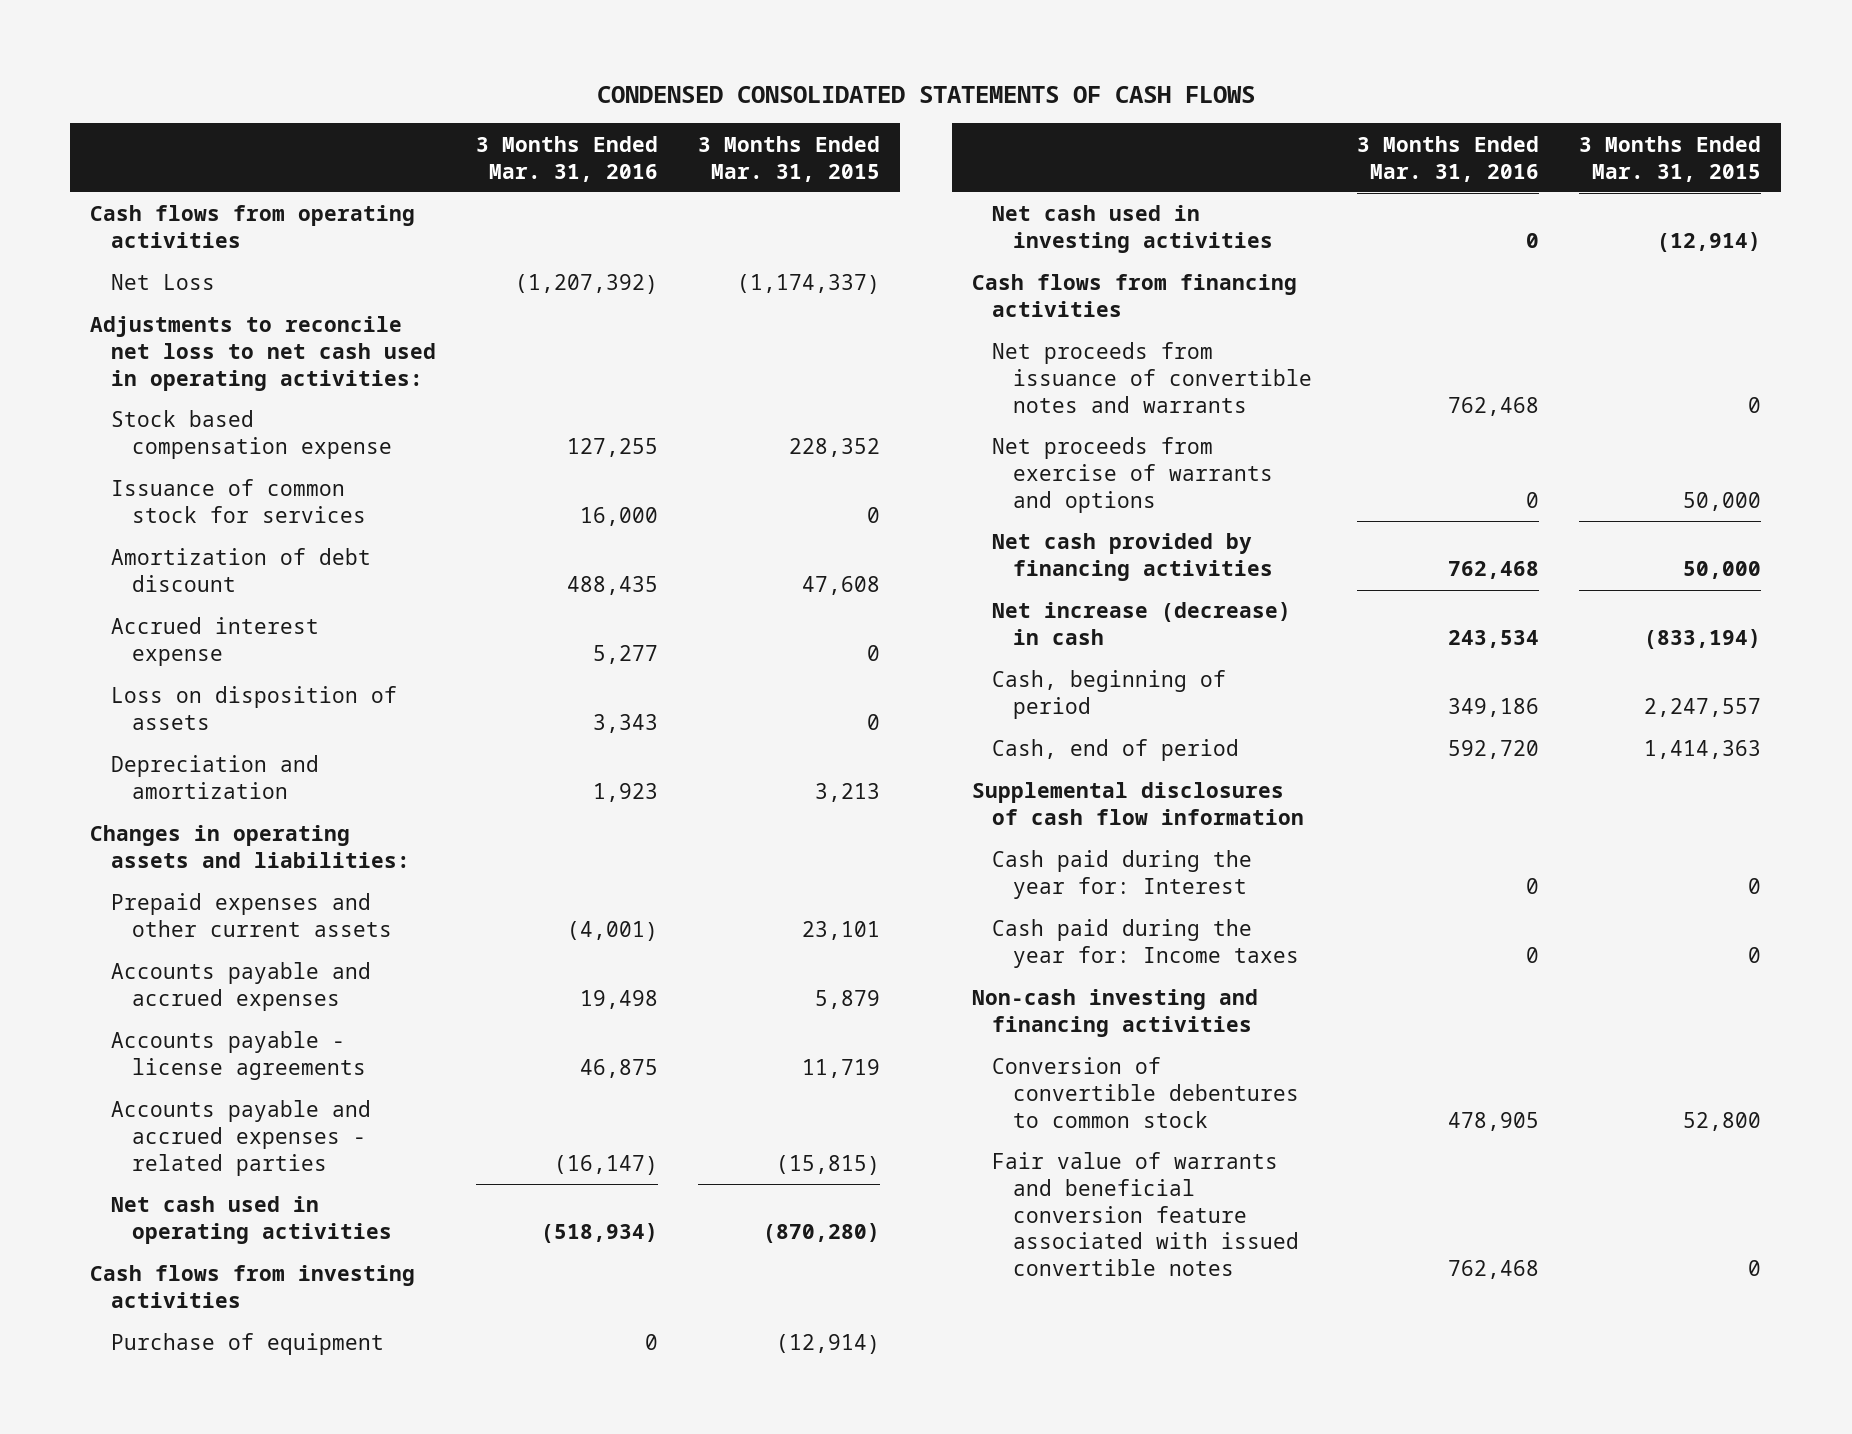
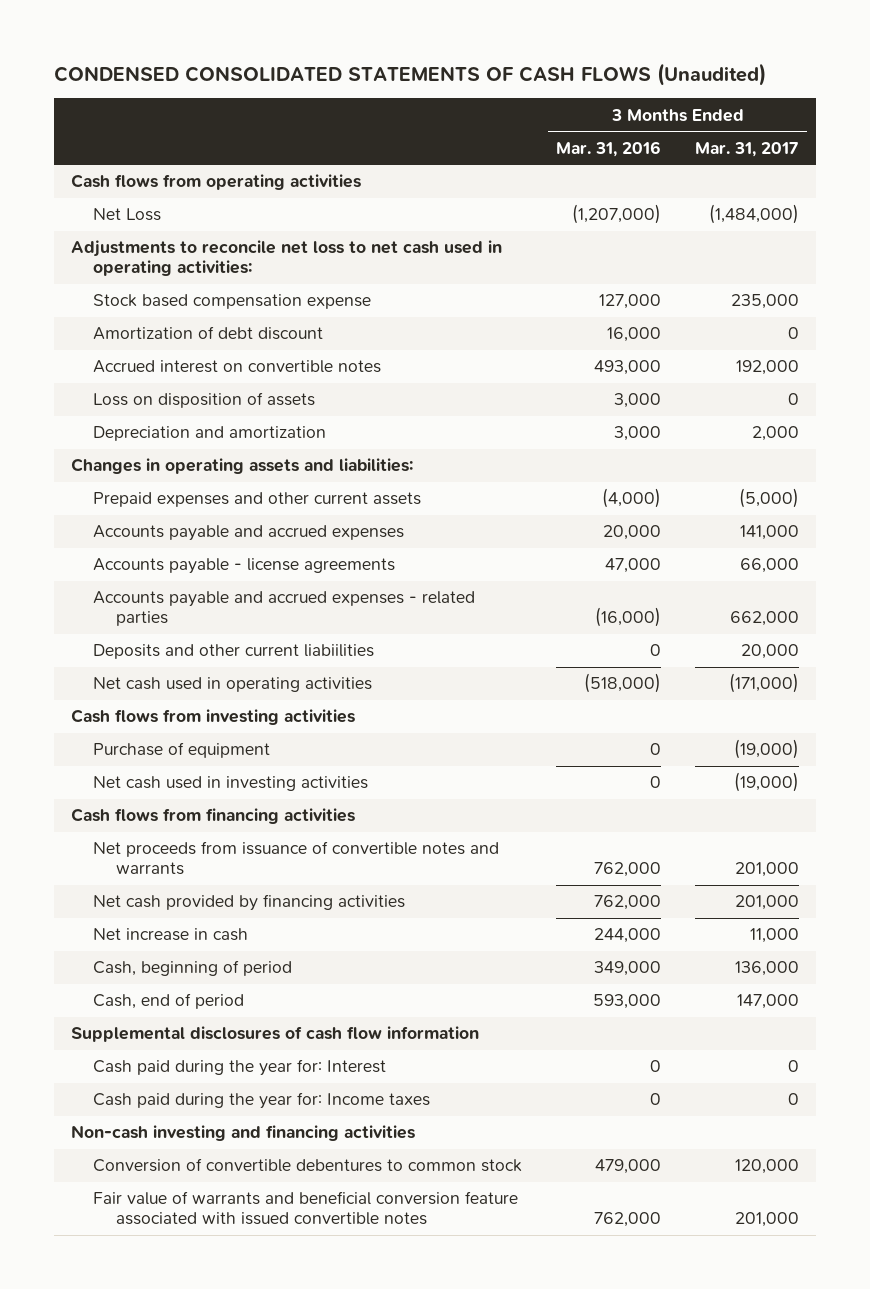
- CONDENSED CONSOLIDATED STATEMENTS OF CASH FLOWS
+ CONDENSED CONSOLIDATED STATEMENTS OF CASH FLOWS (Unaudited)
- | 3 Months Ended Mar. 31, 2016 | 3 Months Ended Mar. 31, 2015
+ | 3 Months Ended Mar. 31, 2016 | 3 Months Ended Mar. 31, 2017
- Net Loss | (1,207,392) | (1,174,337)
+ Net Loss | (1,207,000) | (1,484,000)
- Stock based compensation expense | 127,255 | 228,352
- Issuance of common stock for services | 16,000 | 0
- Amortization of debt discount | 488,435 | 47,608
- Accrued interest expense | 5,277 | 0
- Loss on disposition of assets | 3,343 | 0
- Depreciation and amortization | 1,923 | 3,213
+ Stock based compensation expense | 127,000 | 235,000
+ Amortization of debt discount | 16,000 | 0
+ Accrued interest on convertible notes | 493,000 | 192,000
+ Loss on disposition of assets | 3,000 | 0
+ Depreciation and amortization | 3,000 | 2,000
- Prepaid expenses and other current assets | (4,001) | 23,101
- Accounts payable and accrued expenses | 19,498 | 5,879
- Accounts payable - license agreements | 46,875 | 11,719
- Accounts payable and accrued expenses - related parties | (16,147) | (15,815)
- Net cash used in operating activities | (518,934) | (870,280)
+ Prepaid expenses and other current assets | (4,000) | (5,000)
+ Accounts payable and accrued expenses | 20,000 | 141,000
+ Accounts payable - license agreements | 47,000 | 66,000
+ Accounts payable and accrued expenses - related parties | (16,000) | 662,000
+ Deposits and other current liabiilities | 0 | 20,000
+ Net cash used in operating activities | (518,000) | (171,000)
- Net proceeds from issuance of convertible notes and warrants | 762,468 | 0
- Net proceeds from exercise of warrants and options | 0 | 50,000
- Net cash provided by financing activities | 762,468 | 50,000
- Net increase (decrease) in cash | 243,534 | (833,194)
- Cash, beginning of period | 349,186 | 2,247,557
- Cash, end of period | 592,720 | 1,414,363
+ Net proceeds from issuance of convertible notes and warrants | 762,000 | 201,000
+ Net cash provided by financing activities | 762,000 | 201,000
+ Net increase in cash | 244,000 | 11,000
+ Cash, beginning of period | 349,000 | 136,000
+ Cash, end of period | 593,000 | 147,000
- Conversion of convertible debentures to common stock | 478,905 | 52,800
- Fair value of warrants and beneficial conversion feature associated with issued convertible notes | 762,468 | 0
+ Conversion of convertible debentures to common stock | 479,000 | 120,000
+ Fair value of warrants and beneficial conversion feature associated with issued convertible notes | 762,000 | 201,000

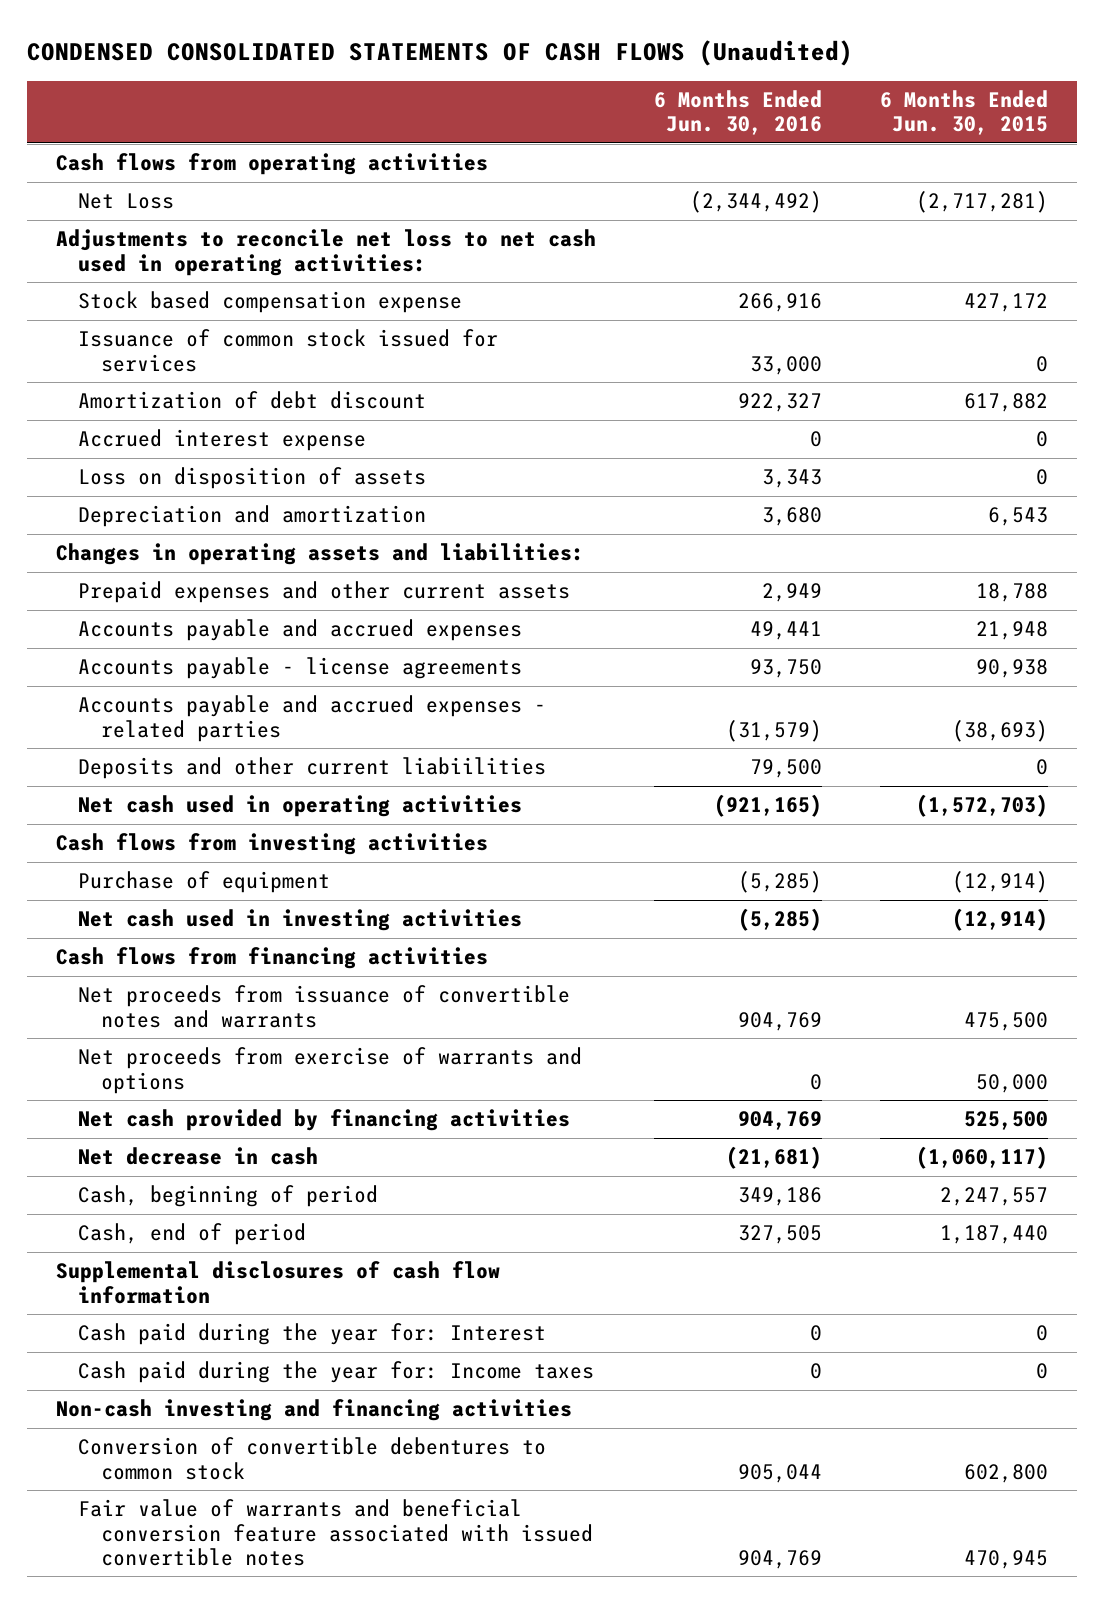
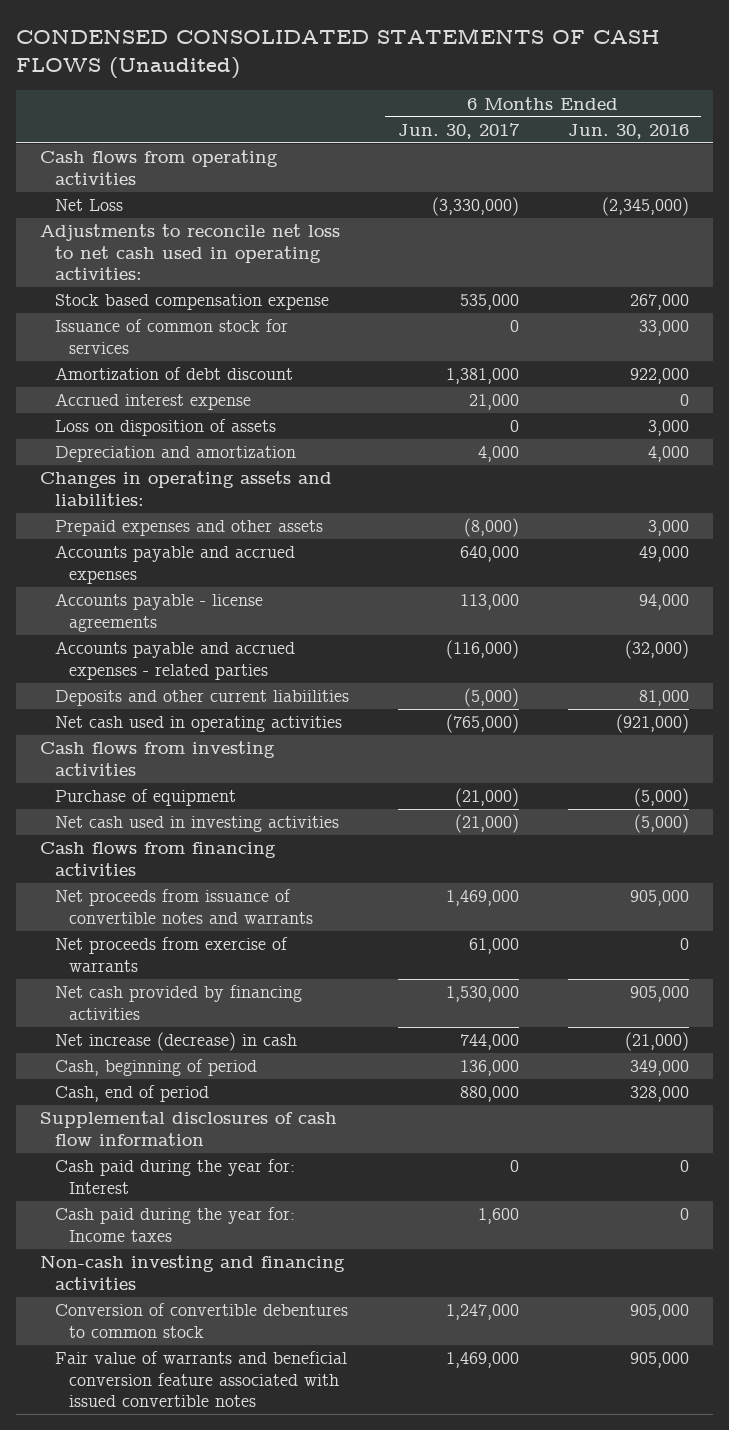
- | 6 Months Ended Jun. 30, 2016 | 6 Months Ended Jun. 30, 2015
+ | 6 Months Ended Jun. 30, 2017 | 6 Months Ended Jun. 30, 2016
- Net Loss | (2,344,492) | (2,717,281)
+ Net Loss | (3,330,000) | (2,345,000)
- Stock based compensation expense | 266,916 | 427,172
- Issuance of common stock issued for services | 33,000 | 0
- Amortization of debt discount | 922,327 | 617,882
+ Stock based compensation expense | 535,000 | 267,000
+ Issuance of common stock for services | 0 | 33,000
+ Amortization of debt discount | 1,381,000 | 922,000
- Loss on disposition of assets | 3,343 | 0
- Depreciation and amortization | 3,680 | 6,543
+ Loss on disposition of assets | 0 | 3,000
+ Depreciation and amortization | 4,000 | 4,000
- Prepaid expenses and other current assets | 2,949 | 18,788
- Accounts payable and accrued expenses | 49,441 | 21,948
- Accounts payable - license agreements | 93,750 | 90,938
- Accounts payable and accrued expenses - related parties | (31,579) | (38,693)
- Deposits and other current liabiilities | 79,500 | 0
- Net cash used in operating activities | (921,165) | (1,572,703)
+ Prepaid expenses and other assets | (8,000) | 3,000
+ Accounts payable and accrued expenses | 640,000 | 49,000
+ Accounts payable - license agreements | 113,000 | 94,000
+ Accounts payable and accrued expenses - related parties | (116,000) | (32,000)
+ Deposits and other current liabiilities | (5,000) | 81,000
+ Net cash used in operating activities | (765,000) | (921,000)
- Purchase of equipment | (5,285) | (12,914)
- Net cash used in investing activities | (5,285) | (12,914)
+ Purchase of equipment | (21,000) | (5,000)
+ Net cash used in investing activities | (21,000) | (5,000)
- Net proceeds from issuance of convertible notes and warrants | 904,769 | 475,500
- Net proceeds from exercise of warrants and options | 0 | 50,000
- Net cash provided by financing activities | 904,769 | 525,500
- Net decrease in cash | (21,681) | (1,060,117)
- Cash, beginning of period | 349,186 | 2,247,557
- Cash, end of period | 327,505 | 1,187,440
+ Net proceeds from issuance of convertible notes and warrants | 1,469,000 | 905,000
+ Net proceeds from exercise of warrants | 61,000 | 0
+ Net cash provided by financing activities | 1,530,000 | 905,000
+ Net increase (decrease) in cash | 744,000 | (21,000)
+ Cash, beginning of period | 136,000 | 349,000
+ Cash, end of period | 880,000 | 328,000
- Conversion of convertible debentures to common stock | 905,044 | 602,800
- Fair value of warrants and beneficial conversion feature associated with issued convertible notes | 904,769 | 470,945
+ Conversion of convertible debentures to common stock | 1,247,000 | 905,000
+ Fair value of warrants and beneficial conversion feature associated with issued convertible notes | 1,469,000 | 905,000

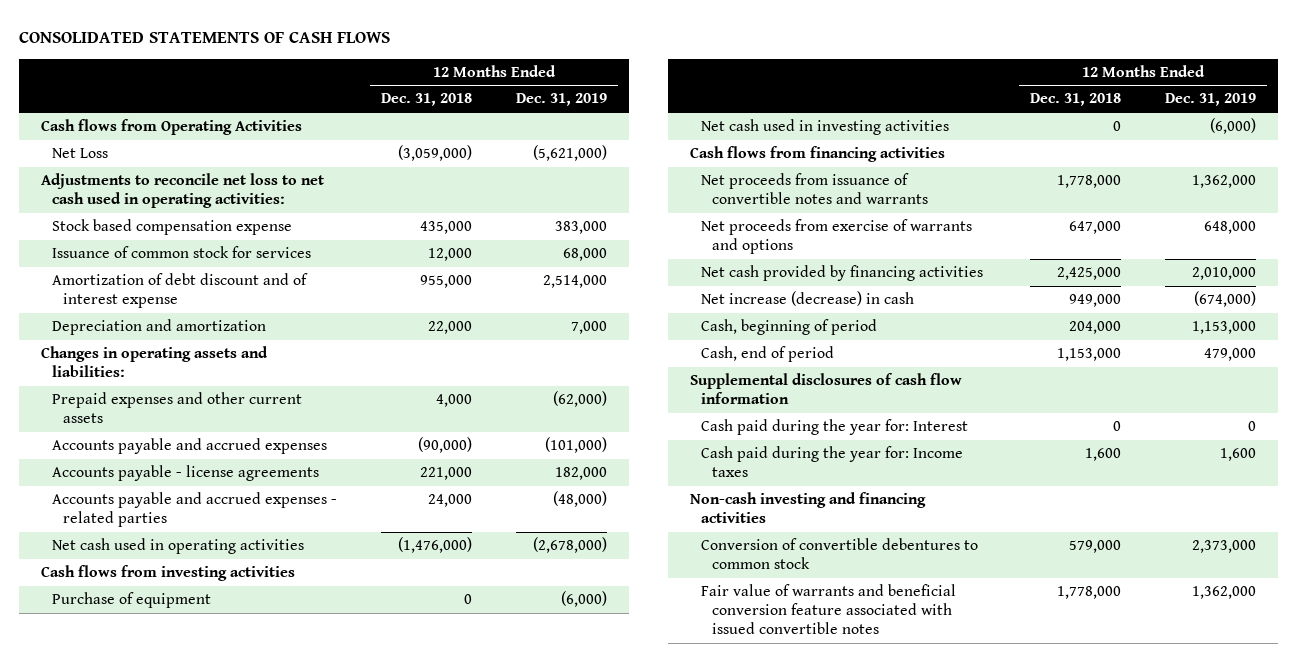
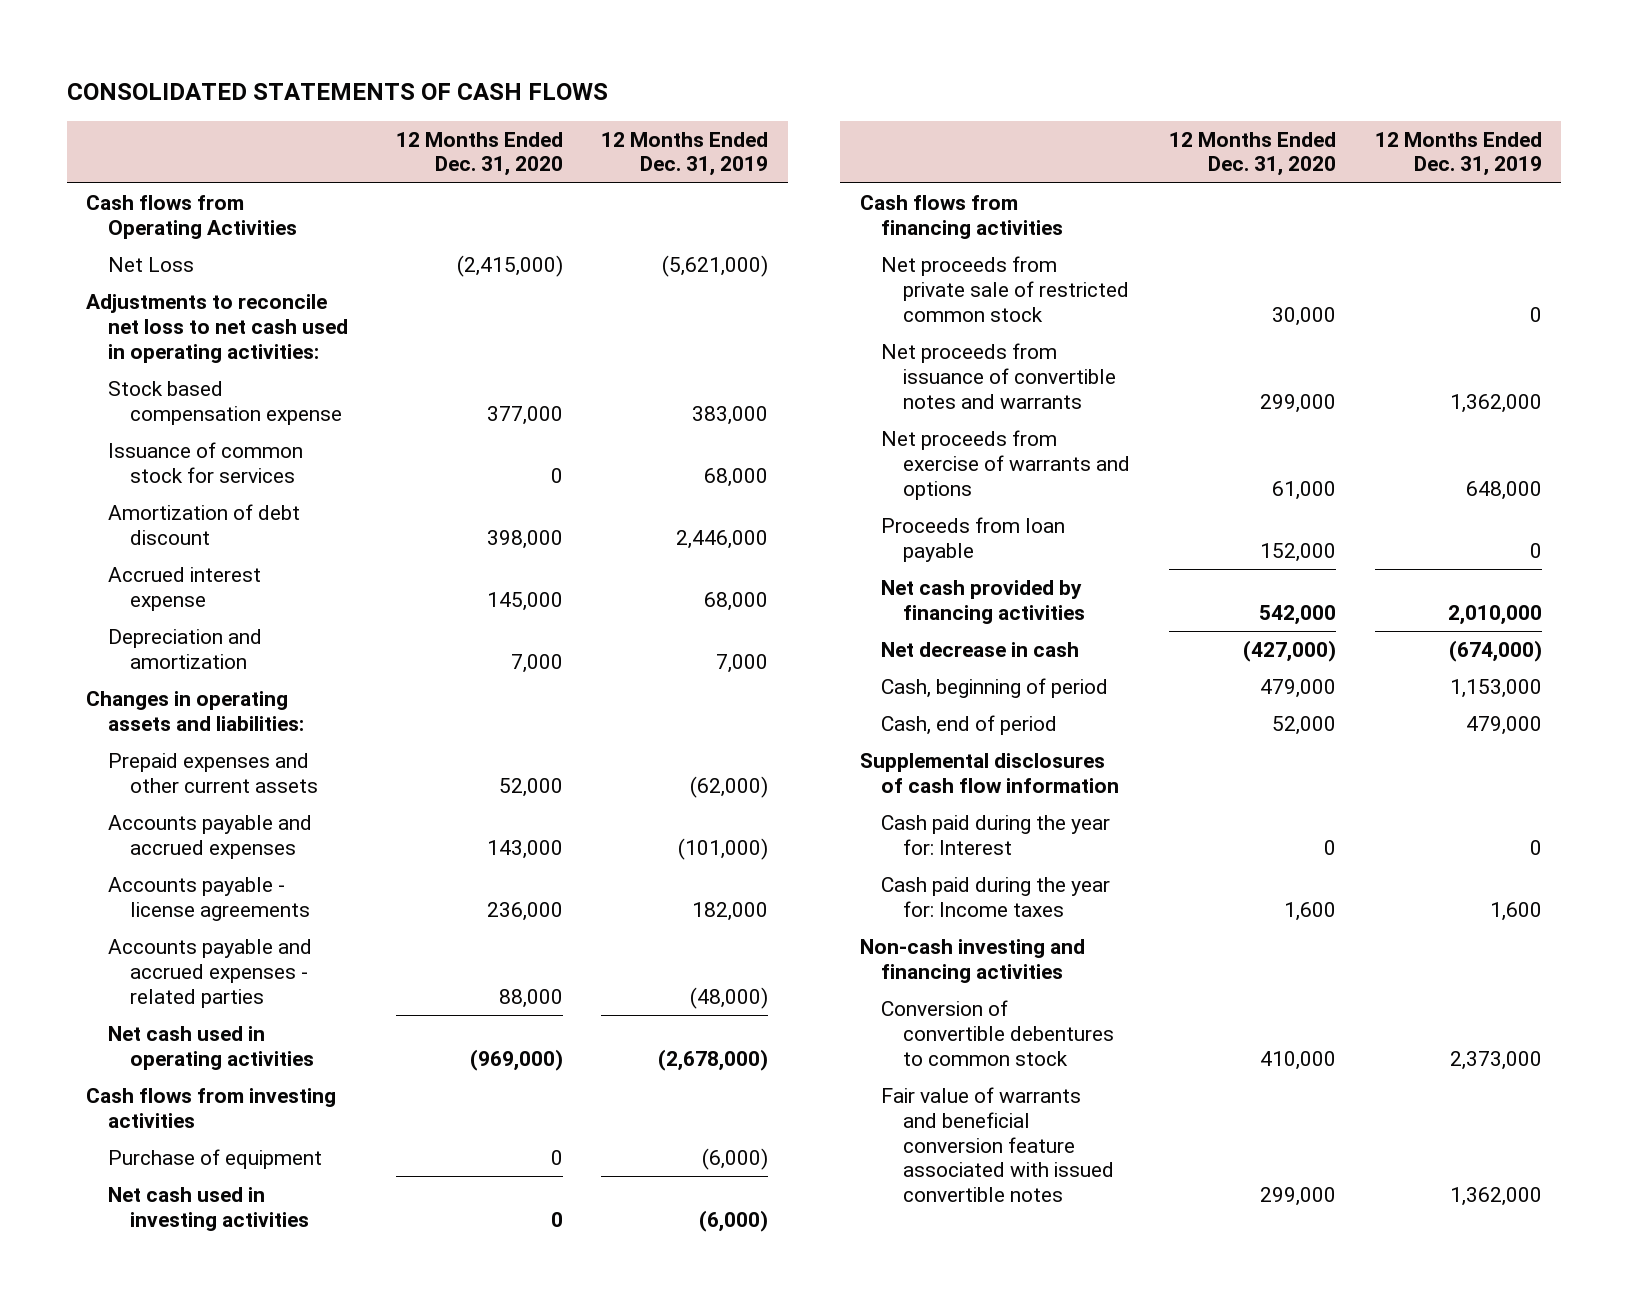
- | 12 Months Ended Dec. 31, 2018 | 12 Months Ended Dec. 31, 2019
+ | 12 Months Ended Dec. 31, 2020 | 12 Months Ended Dec. 31, 2019
- Amortization of debt discount and of interest expense | 955,000 | 2,514,000
+ Amortization of debt discount | 398,000 | 2,446,000
+ Accrued interest expense | 145,000 | 68,000
+ Net proceeds from private sale of restricted common stock | 30,000 | 0
+ Proceeds from loan payable | 152,000 | 0
- Net increase (decrease) in cash | 949,000 | (674,000)
+ Net decrease in cash | (427,000) | (674,000)

